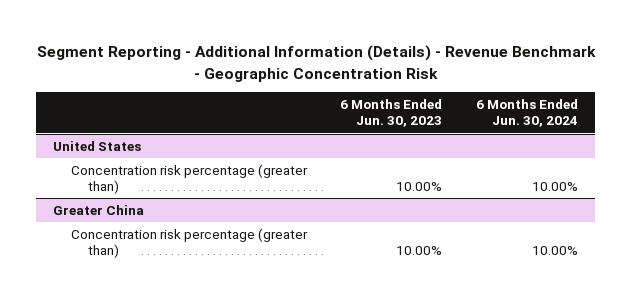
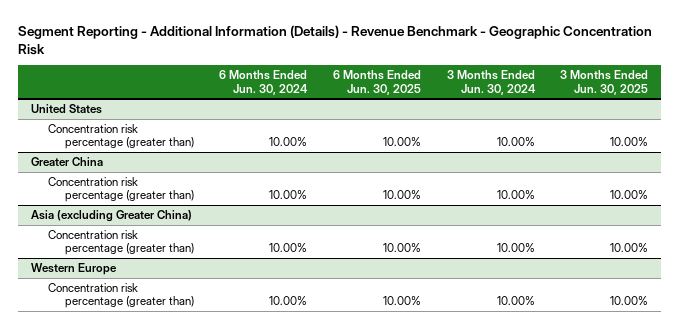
- | 6 Months Ended Jun. 30, 2023 | 6 Months Ended Jun. 30, 2024
+ | 6 Months Ended Jun. 30, 2024 | 6 Months Ended Jun. 30, 2025 | 3 Months Ended Jun. 30, 2024 | 3 Months Ended Jun. 30, 2025
+ Asia (excluding Greater China)
+ Concentration risk percentage (greater than) | 10.00% | 10.00% | 10.00% | 10.00%
+ Western Europe
+ Concentration risk percentage (greater than) | 10.00% | 10.00% | 10.00% | 10.00%

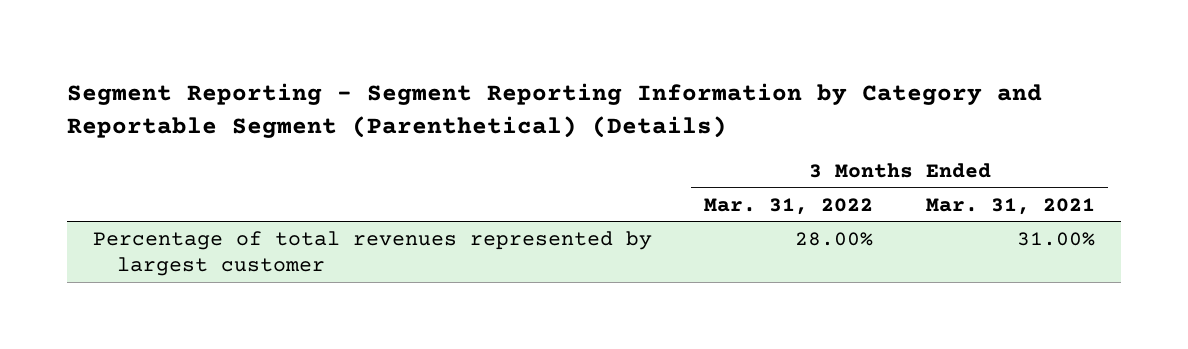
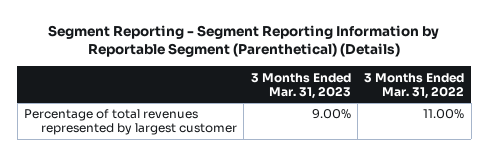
- Segment Reporting - Segment Reporting Information by Category and Reportable Segment (Parenthetical) (Details)
+ Segment Reporting - Segment Reporting Information by Reportable Segment (Parenthetical) (Details)
- | 3 Months Ended Mar. 31, 2022 | 3 Months Ended Mar. 31, 2021
+ | 3 Months Ended Mar. 31, 2023 | 3 Months Ended Mar. 31, 2022
- Percentage of total revenues represented by largest customer | 28.00% | 31.00%
+ Percentage of total revenues represented by largest customer | 9.00% | 11.00%

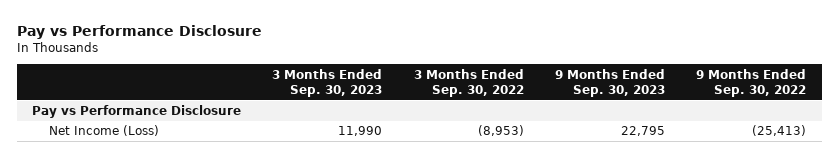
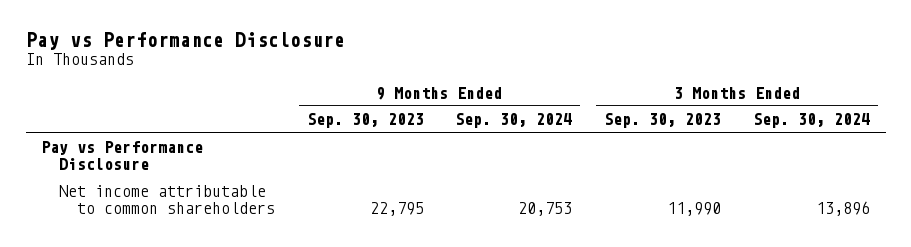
- | 3 Months Ended Sep. 30, 2023 | 3 Months Ended Sep. 30, 2022 | 9 Months Ended Sep. 30, 2023 | 9 Months Ended Sep. 30, 2022
+ | 9 Months Ended Sep. 30, 2023 | 9 Months Ended Sep. 30, 2024 | 3 Months Ended Sep. 30, 2023 | 3 Months Ended Sep. 30, 2024
- Net Income (Loss) | 11,990 | (8,953) | 22,795 | (25,413)
+ Net income attributable to common shareholders | 22,795 | 20,753 | 11,990 | 13,896

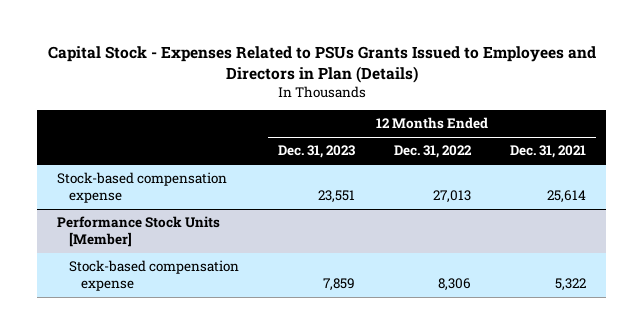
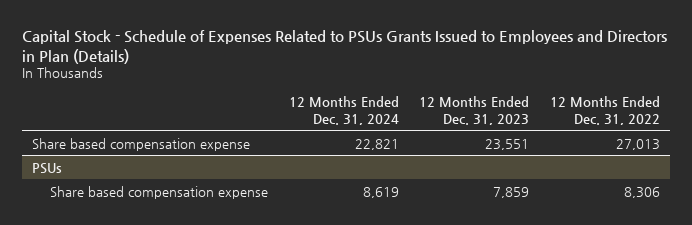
- Capital Stock - Expenses Related to PSUs Grants Issued to Employees and Directors in Plan (Details)
+ Capital Stock - Schedule of Expenses Related to PSUs Grants Issued to Employees and Directors in Plan (Details)
- | 12 Months Ended Dec. 31, 2023 | 12 Months Ended Dec. 31, 2022 | 12 Months Ended Dec. 31, 2021
+ | 12 Months Ended Dec. 31, 2024 | 12 Months Ended Dec. 31, 2023 | 12 Months Ended Dec. 31, 2022
- Stock-based compensation expense | 23,551 | 27,013 | 25,614
- Performance Stock Units [Member]
- Stock-based compensation expense | 7,859 | 8,306 | 5,322
+ Share based compensation expense | 22,821 | 23,551 | 27,013
+ PSUs
+ Share based compensation expense | 8,619 | 7,859 | 8,306

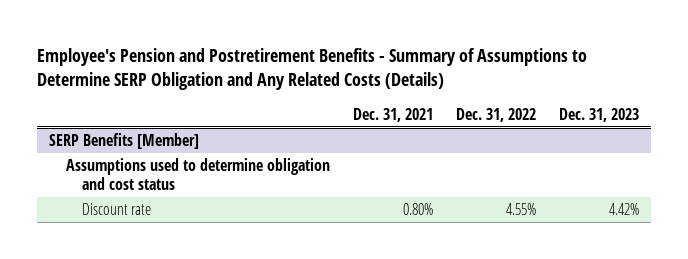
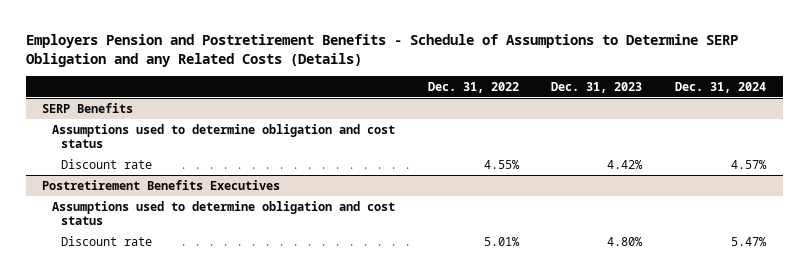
- Employee's Pension and Postretirement Benefits - Summary of Assumptions to Determine SERP Obligation and Any Related Costs (Details)
+ Employers Pension and Postretirement Benefits - Schedule of Assumptions to Determine SERP Obligation and any Related Costs (Details)
- | Dec. 31, 2021 | Dec. 31, 2022 | Dec. 31, 2023
+ | Dec. 31, 2022 | Dec. 31, 2023 | Dec. 31, 2024
- SERP Benefits [Member]
+ SERP Benefits
+ Postretirement Benefits Executives
+ Assumptions used to determine obligation and cost status
+ Discount rate | 5.01% | 4.80% | 5.47%

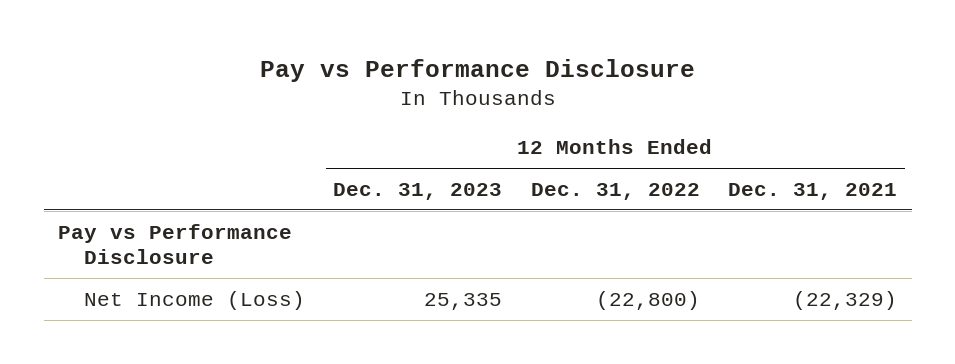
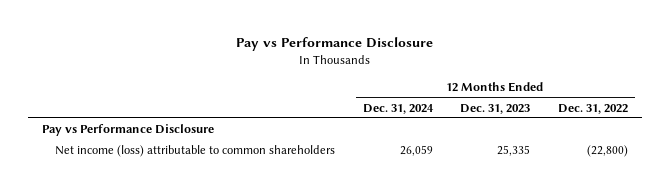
- | 12 Months Ended Dec. 31, 2023 | 12 Months Ended Dec. 31, 2022 | 12 Months Ended Dec. 31, 2021
+ | 12 Months Ended Dec. 31, 2024 | 12 Months Ended Dec. 31, 2023 | 12 Months Ended Dec. 31, 2022
- Net Income (Loss) | 25,335 | (22,800) | (22,329)
+ Net income (loss) attributable to common shareholders | 26,059 | 25,335 | (22,800)

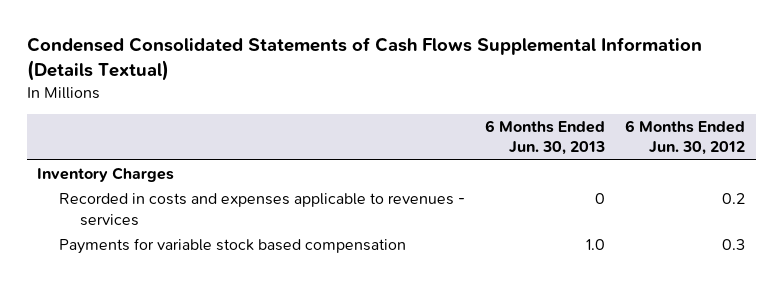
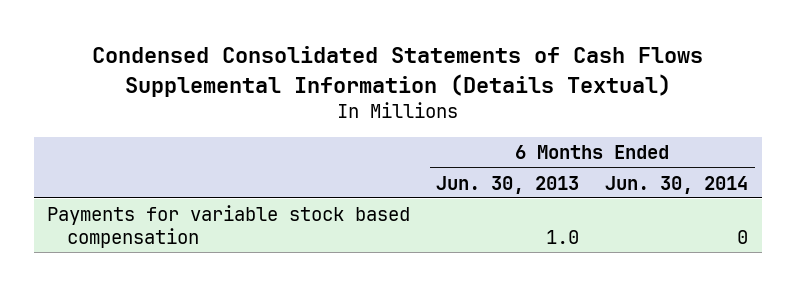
- | 6 Months Ended Jun. 30, 2013 | 6 Months Ended Jun. 30, 2012
+ | 6 Months Ended Jun. 30, 2013 | 6 Months Ended Jun. 30, 2014
- Inventory Charges
- Recorded in costs and expenses applicable to revenues - services | 0 | 0.2

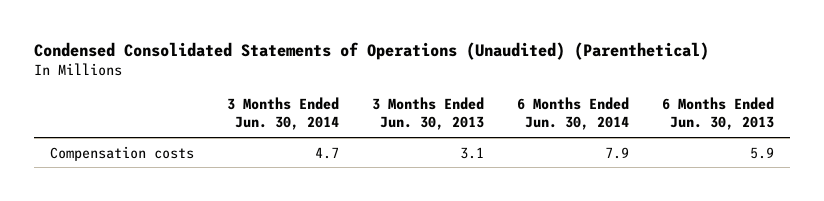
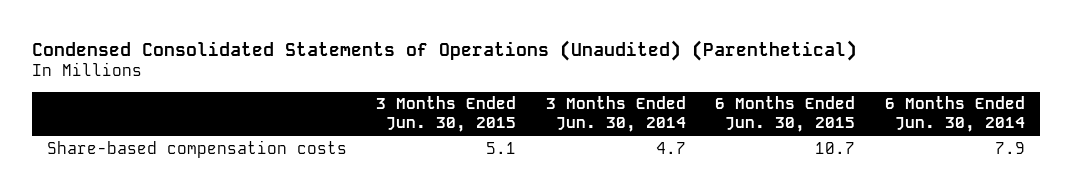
- | 3 Months Ended Jun. 30, 2014 | 3 Months Ended Jun. 30, 2013 | 6 Months Ended Jun. 30, 2014 | 6 Months Ended Jun. 30, 2013
+ | 3 Months Ended Jun. 30, 2015 | 3 Months Ended Jun. 30, 2014 | 6 Months Ended Jun. 30, 2015 | 6 Months Ended Jun. 30, 2014
- Compensation costs | 4.7 | 3.1 | 7.9 | 5.9
+ Share-based compensation costs | 5.1 | 4.7 | 10.7 | 7.9

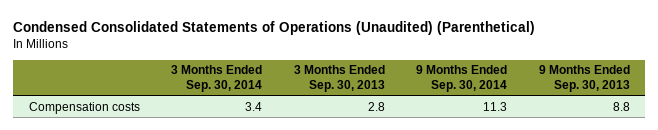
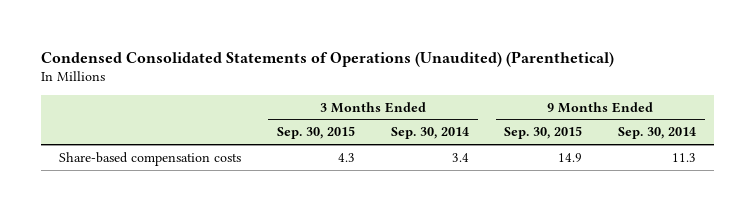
- | 3 Months Ended Sep. 30, 2014 | 3 Months Ended Sep. 30, 2013 | 9 Months Ended Sep. 30, 2014 | 9 Months Ended Sep. 30, 2013
+ | 3 Months Ended Sep. 30, 2015 | 3 Months Ended Sep. 30, 2014 | 9 Months Ended Sep. 30, 2015 | 9 Months Ended Sep. 30, 2014
- Compensation costs | 3.4 | 2.8 | 11.3 | 8.8
+ Share-based compensation costs | 4.3 | 3.4 | 14.9 | 11.3

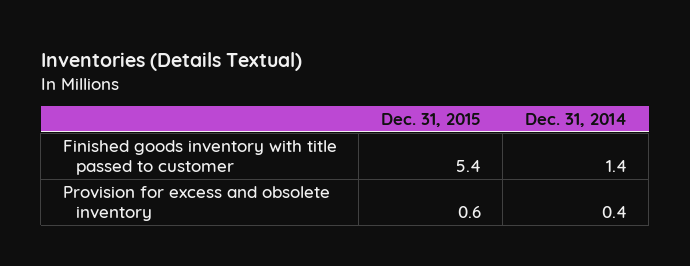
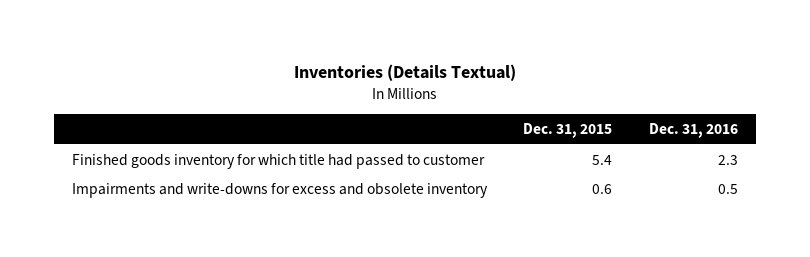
- | Dec. 31, 2015 | Dec. 31, 2014
+ | Dec. 31, 2015 | Dec. 31, 2016
- Finished goods inventory with title passed to customer | 5.4 | 1.4
- Provision for excess and obsolete inventory | 0.6 | 0.4
+ Finished goods inventory for which title had passed to customer | 5.4 | 2.3
+ Impairments and write-downs for excess and obsolete inventory | 0.6 | 0.5

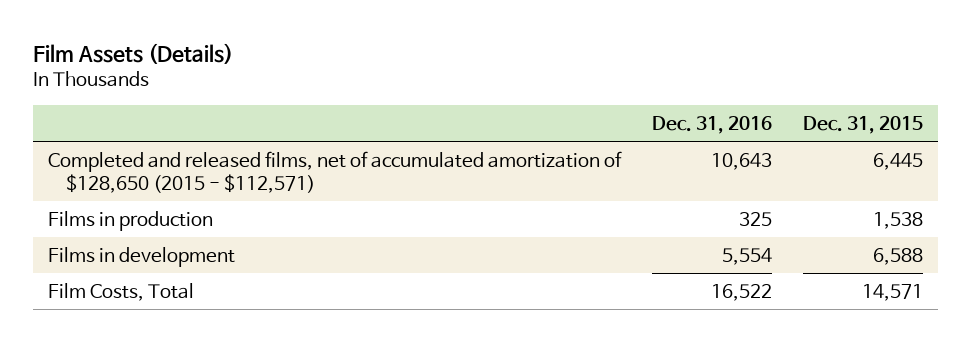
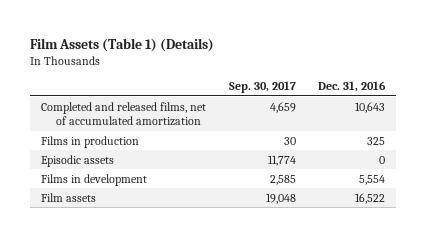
- Film Assets (Details)
+ Film Assets (Table 1) (Details)
- | Dec. 31, 2016 | Dec. 31, 2015
+ | Sep. 30, 2017 | Dec. 31, 2016
- Completed and released films, net of accumulated amortization of $128,650 (2015 - $112,571) | 10,643 | 6,445
+ Completed and released films, net of accumulated amortization | 4,659 | 10,643
+ Episodic assets | 11,774 | 0
- Film Costs, Total | 16,522 | 14,571
+ Film assets | 19,048 | 16,522

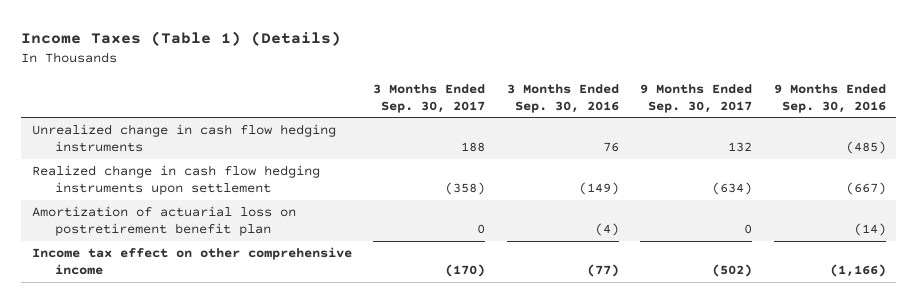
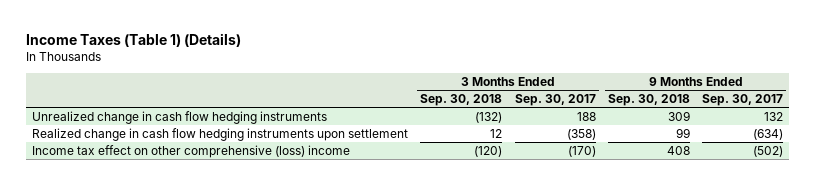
- | 3 Months Ended Sep. 30, 2017 | 3 Months Ended Sep. 30, 2016 | 9 Months Ended Sep. 30, 2017 | 9 Months Ended Sep. 30, 2016
+ | 3 Months Ended Sep. 30, 2018 | 3 Months Ended Sep. 30, 2017 | 9 Months Ended Sep. 30, 2018 | 9 Months Ended Sep. 30, 2017
- Amortization of actuarial loss on postretirement benefit plan | 0 | (4) | 0 | (14)
- Income tax effect on other comprehensive income | (170) | (77) | (502) | (1,166)
+ Income tax effect on other comprehensive (loss) income | (120) | (170) | 408 | (502)

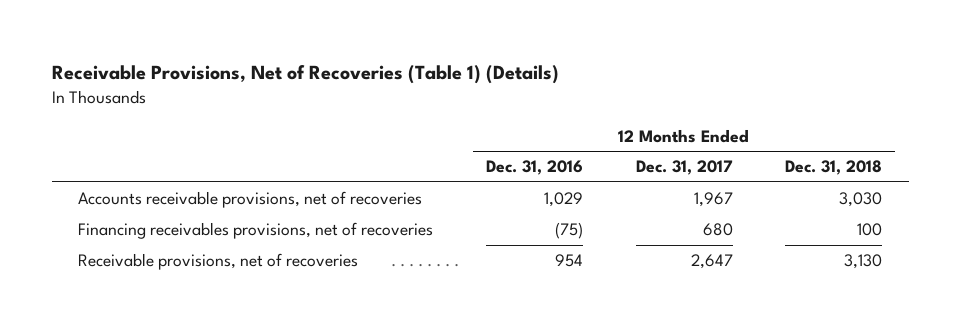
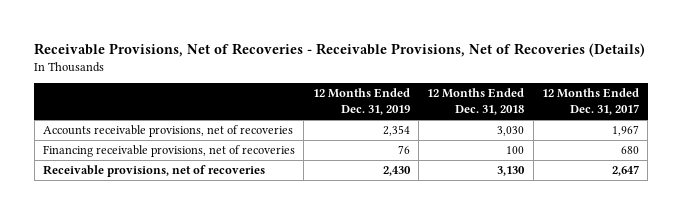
- Receivable Provisions, Net of Recoveries (Table 1) (Details)
+ Receivable Provisions, Net of Recoveries - Receivable Provisions, Net of Recoveries (Details)
- | 12 Months Ended Dec. 31, 2016 | 12 Months Ended Dec. 31, 2017 | 12 Months Ended Dec. 31, 2018
+ | 12 Months Ended Dec. 31, 2019 | 12 Months Ended Dec. 31, 2018 | 12 Months Ended Dec. 31, 2017
- Financing receivables provisions, net of recoveries | (75) | 680 | 100
+ Financing receivable provisions, net of recoveries | 76 | 100 | 680

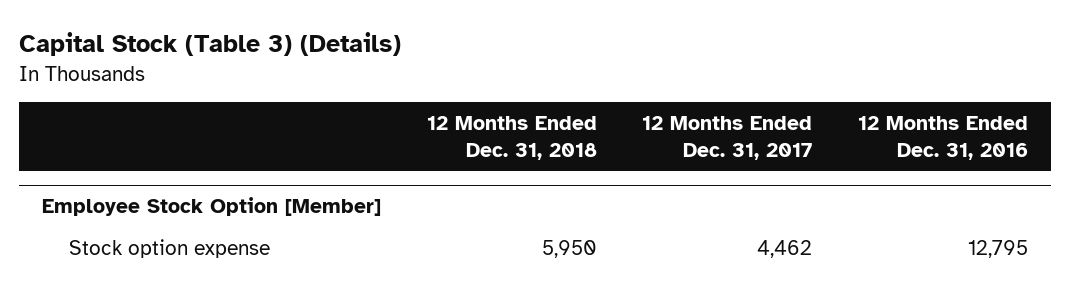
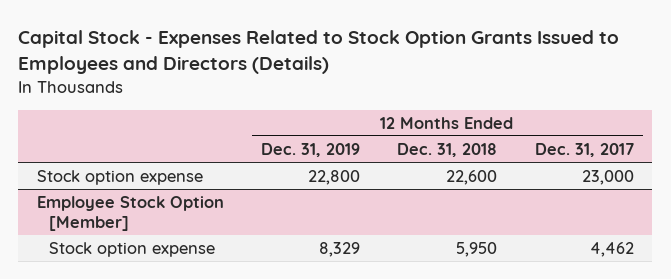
- Capital Stock (Table 3) (Details)
+ Capital Stock - Expenses Related to Stock Option Grants Issued to Employees and Directors (Details)
- | 12 Months Ended Dec. 31, 2018 | 12 Months Ended Dec. 31, 2017 | 12 Months Ended Dec. 31, 2016
+ | 12 Months Ended Dec. 31, 2019 | 12 Months Ended Dec. 31, 2018 | 12 Months Ended Dec. 31, 2017
+ Stock option expense | 22,800 | 22,600 | 23,000

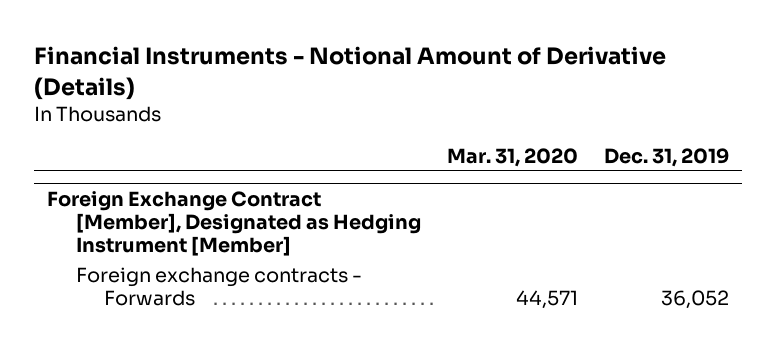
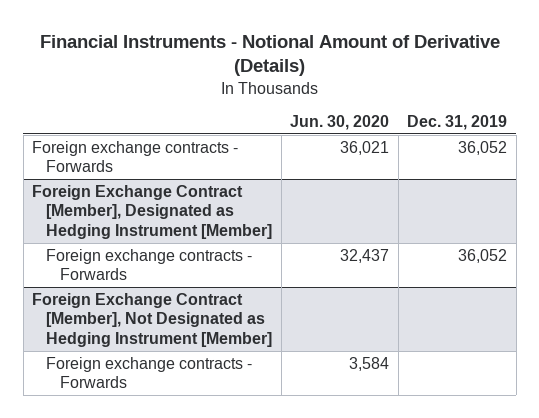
- | Mar. 31, 2020 | Dec. 31, 2019
+ | Jun. 30, 2020 | Dec. 31, 2019
+ Foreign exchange contracts - Forwards | 36,021 | 36,052
+ Foreign Exchange Contract [Member], Not Designated as Hedging Instrument [Member]
+ Foreign exchange contracts - Forwards | 3,584 |

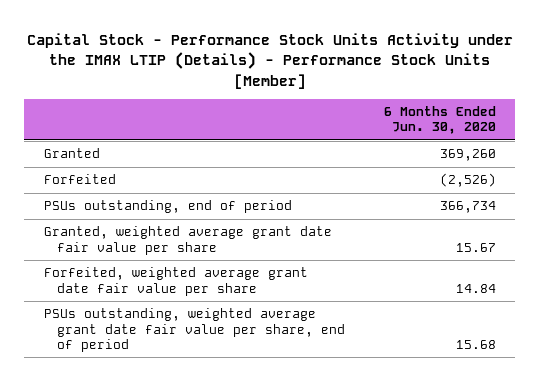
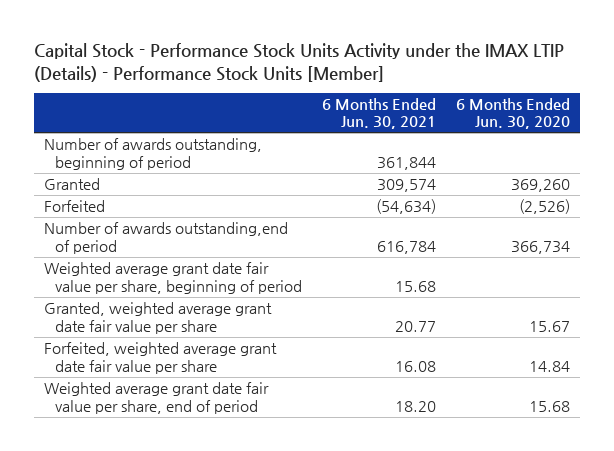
- | 6 Months Ended Jun. 30, 2020
+ | 6 Months Ended Jun. 30, 2021 | 6 Months Ended Jun. 30, 2020
+ Number of awards outstanding, beginning of period | 361,844 |
- PSUs outstanding, end of period | 366,734
+ Number of awards outstanding,end of period | 616,784 | 366,734
+ Weighted average grant date fair value per share, beginning of period | 15.68 |
- PSUs outstanding, weighted average grant date fair value per share, end of period | 15.68
+ Weighted average grant date fair value per share, end of period | 18.20 | 15.68

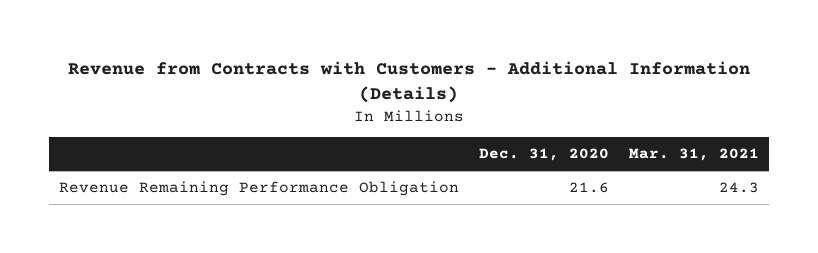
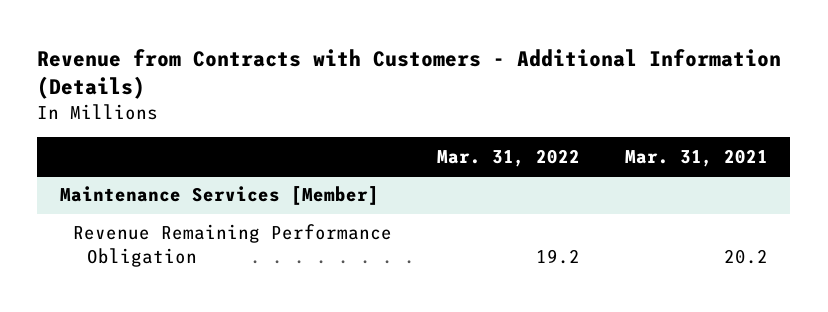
- | Dec. 31, 2020 | Mar. 31, 2021
+ | Mar. 31, 2022 | Mar. 31, 2021
- Revenue Remaining Performance Obligation | 21.6 | 24.3
+ Maintenance Services [Member]
+ Revenue Remaining Performance Obligation | 19.2 | 20.2

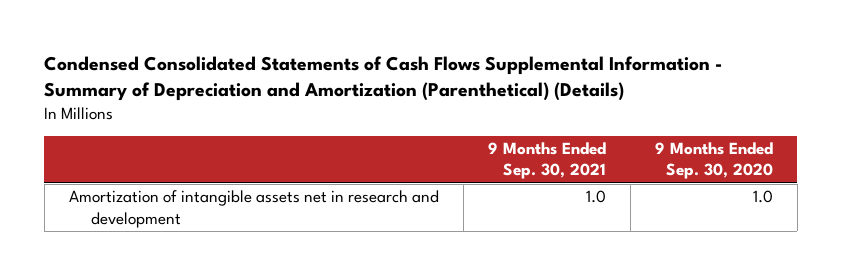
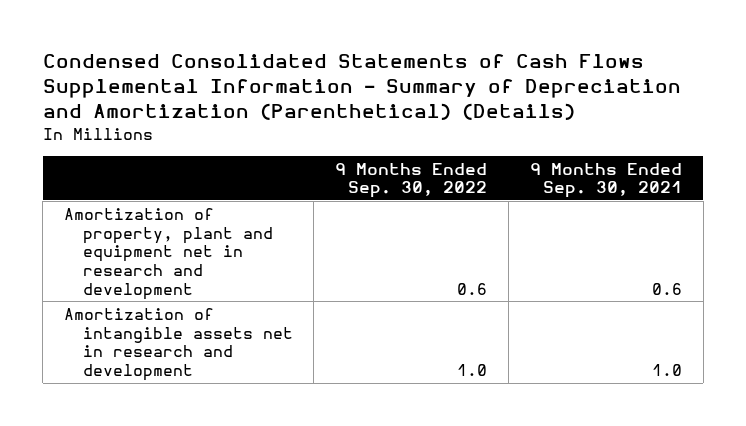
- | 9 Months Ended Sep. 30, 2021 | 9 Months Ended Sep. 30, 2020
+ | 9 Months Ended Sep. 30, 2022 | 9 Months Ended Sep. 30, 2021
+ Amortization of property, plant and equipment net in research and development | 0.6 | 0.6

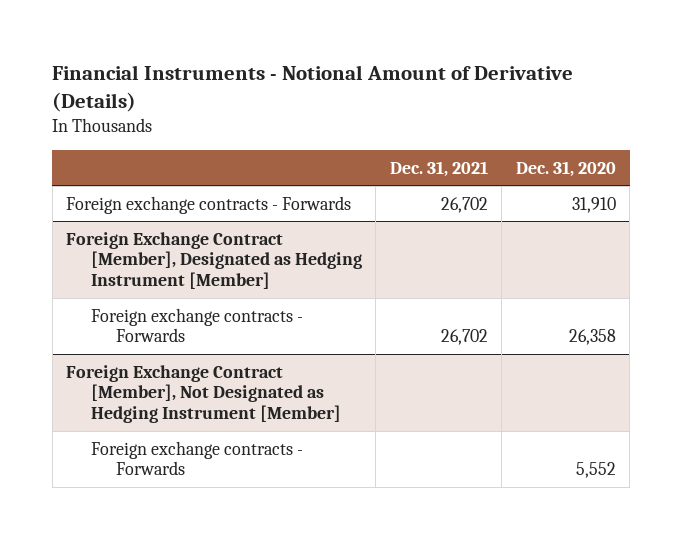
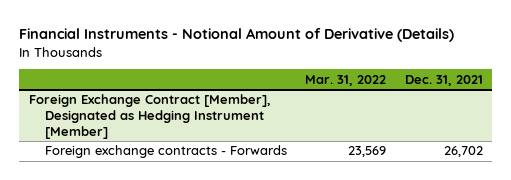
- | Dec. 31, 2021 | Dec. 31, 2020
+ | Mar. 31, 2022 | Dec. 31, 2021
- Foreign exchange contracts - Forwards | 26,702 | 31,910
- Foreign Exchange Contract [Member], Not Designated as Hedging Instrument [Member]
- Foreign exchange contracts - Forwards | | 5,552

